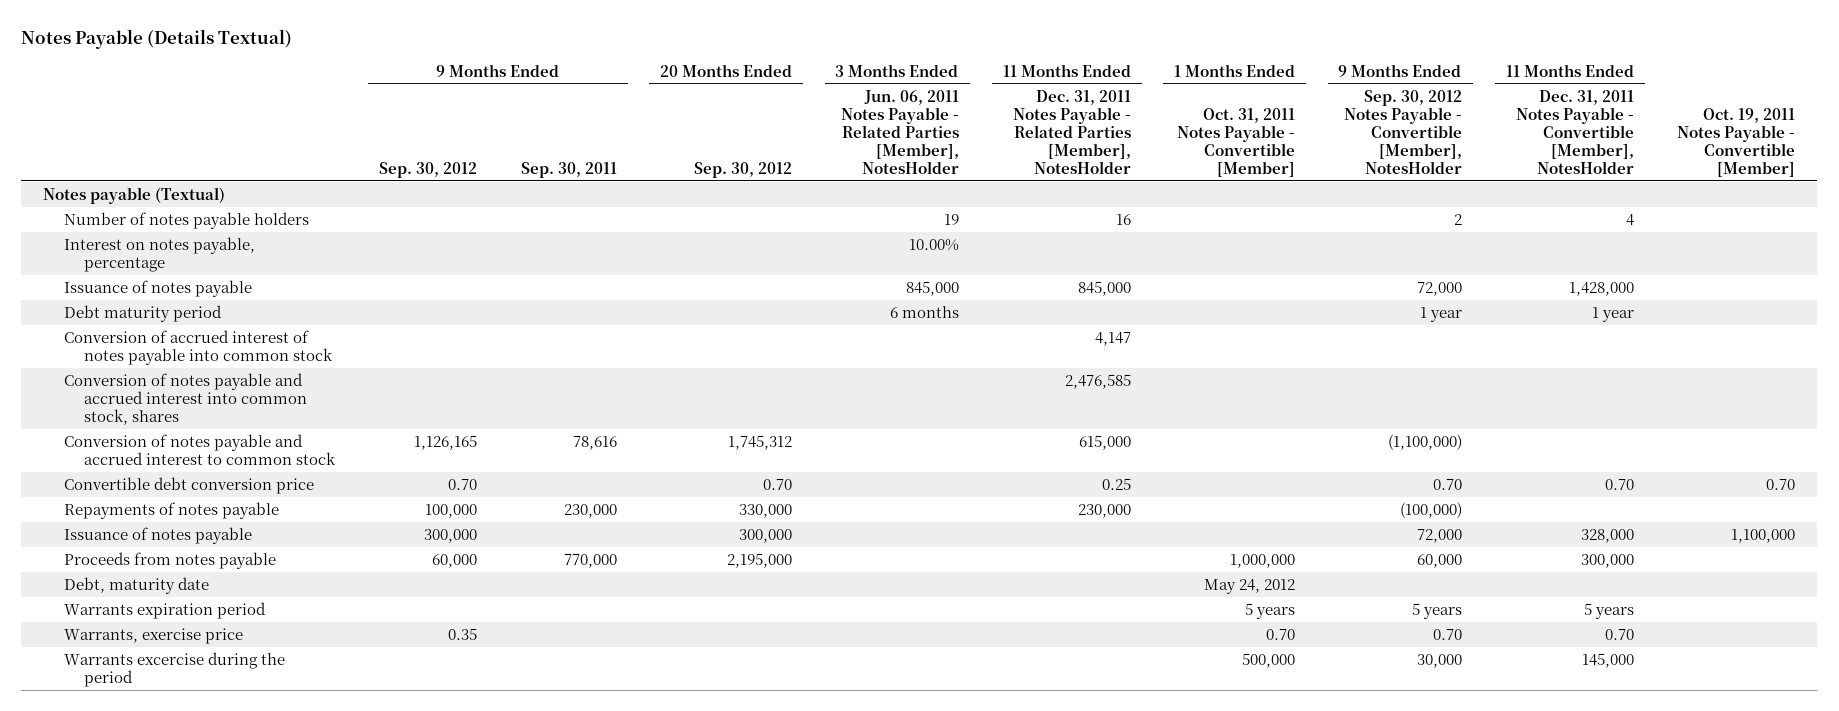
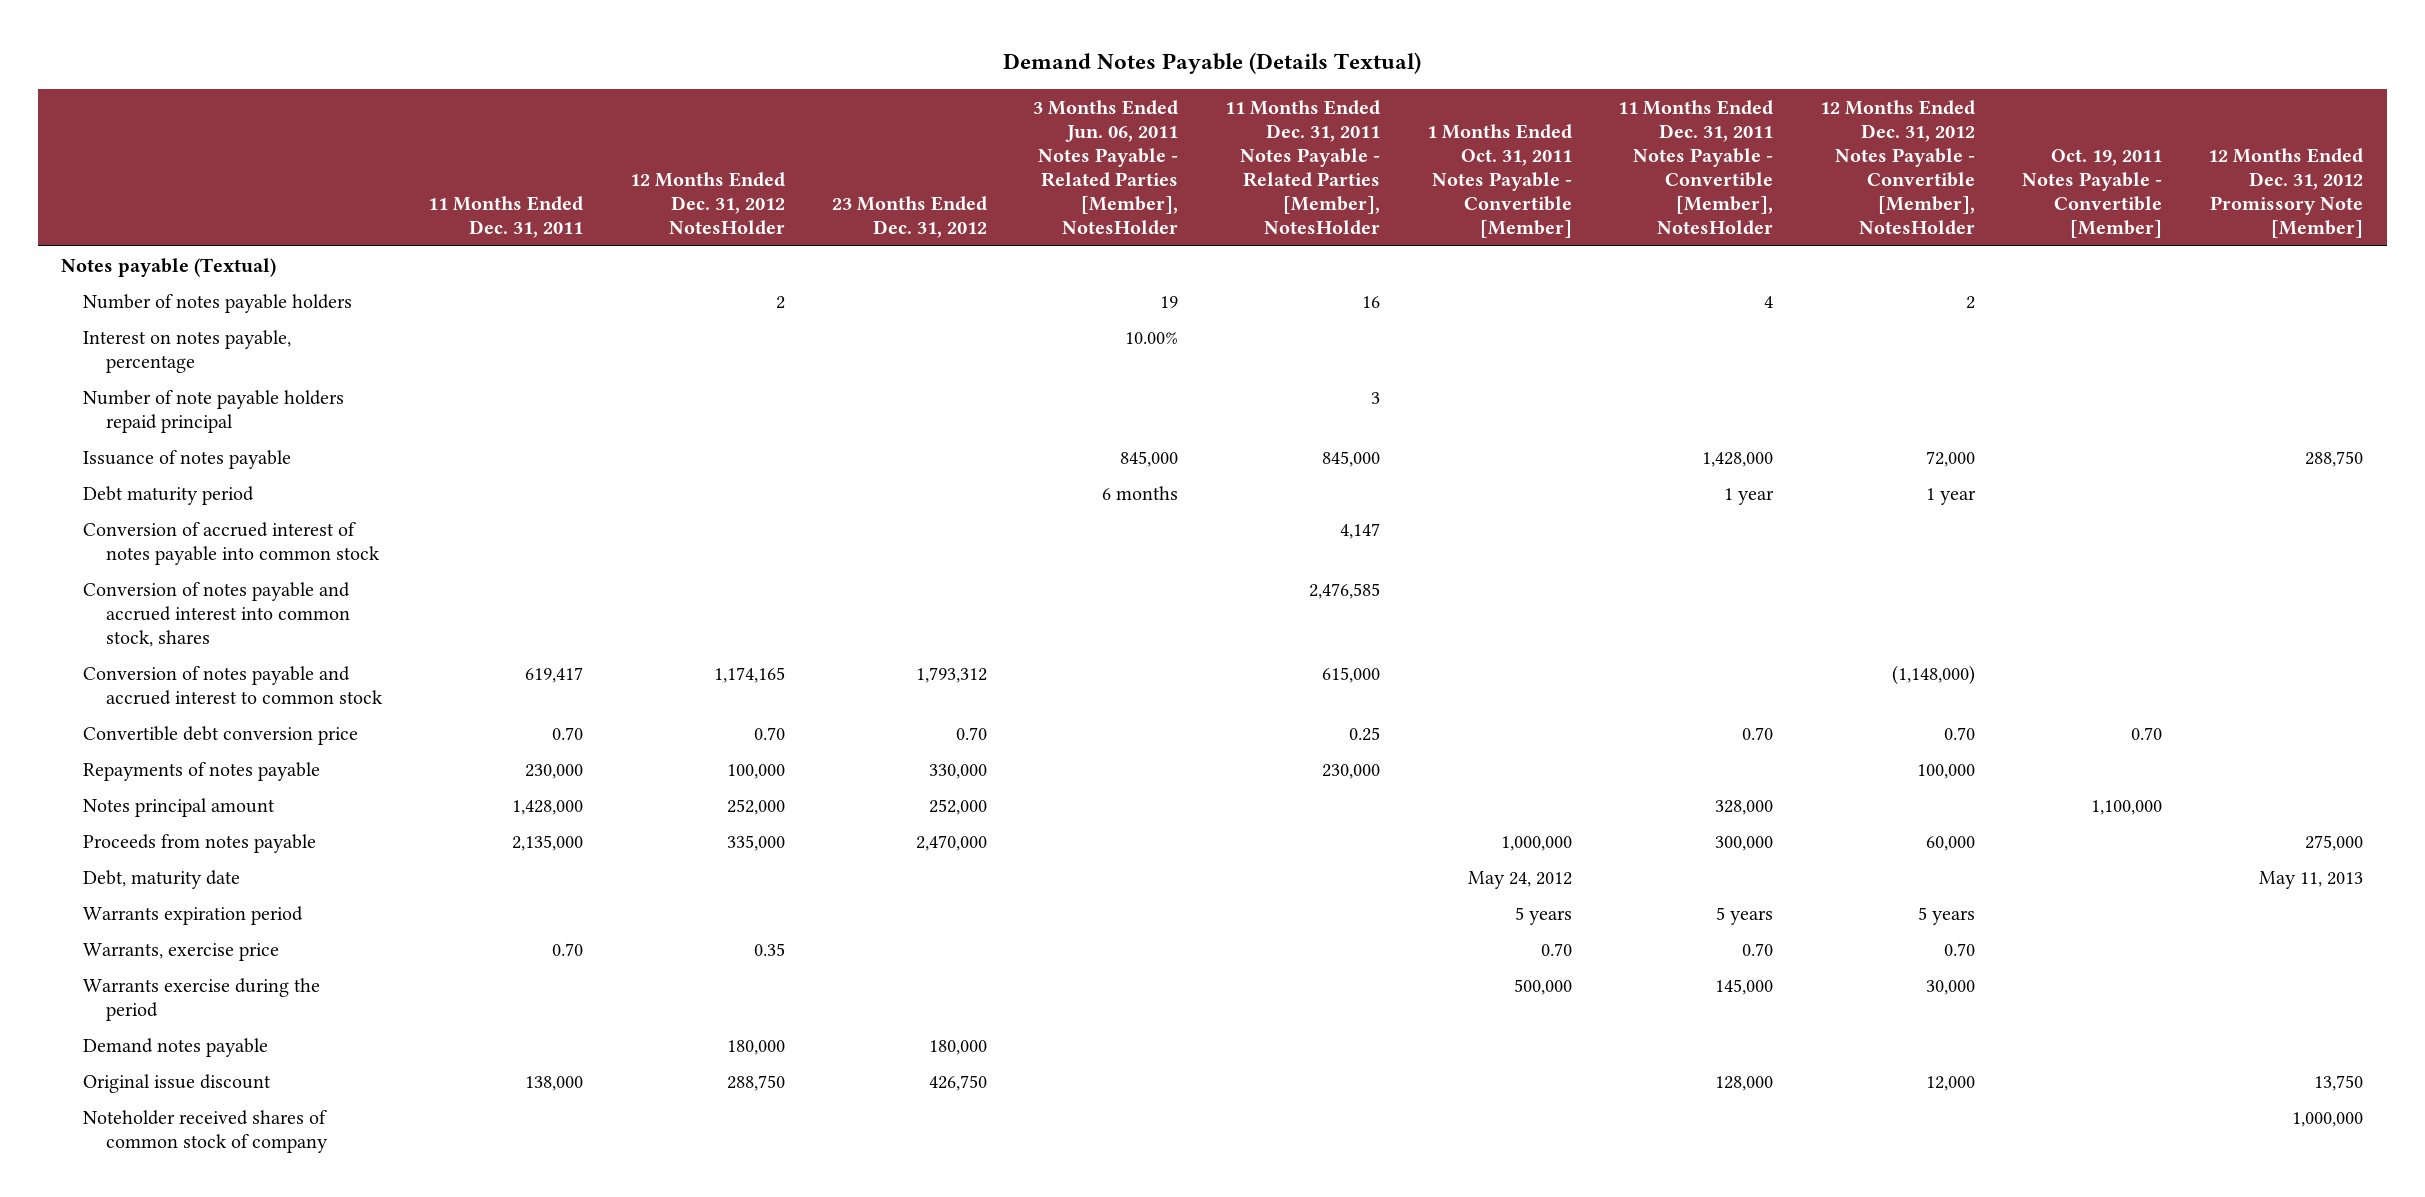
- Notes Payable (Details Textual)
+ Demand Notes Payable (Details Textual)
- | 9 Months Ended Sep. 30, 2012 | 9 Months Ended Sep. 30, 2011 | 20 Months Ended Sep. 30, 2012 | 3 Months Ended Jun. 06, 2011 Notes Payable - Related Parties [Member], NotesHolder | 11 Months Ended Dec. 31, 2011 Notes Payable - Related Parties [Member], NotesHolder | 1 Months Ended Oct. 31, 2011 Notes Payable - Convertible [Member] | 9 Months Ended Sep. 30, 2012 Notes Payable - Convertible [Member], NotesHolder | 11 Months Ended Dec. 31, 2011 Notes Payable - Convertible [Member], NotesHolder | Oct. 19, 2011 Notes Payable - Convertible [Member]
+ | 11 Months Ended Dec. 31, 2011 | 12 Months Ended Dec. 31, 2012 NotesHolder | 23 Months Ended Dec. 31, 2012 | 3 Months Ended Jun. 06, 2011 Notes Payable - Related Parties [Member], NotesHolder | 11 Months Ended Dec. 31, 2011 Notes Payable - Related Parties [Member], NotesHolder | 1 Months Ended Oct. 31, 2011 Notes Payable - Convertible [Member] | 11 Months Ended Dec. 31, 2011 Notes Payable - Convertible [Member], NotesHolder | 12 Months Ended Dec. 31, 2012 Notes Payable - Convertible [Member], NotesHolder | Oct. 19, 2011 Notes Payable - Convertible [Member] | 12 Months Ended Dec. 31, 2012 Promissory Note [Member]
+ Number of note payable holders repaid principal | | | | | 3 | | | | |
- Issuance of notes payable | 300,000 | | 300,000 | | | | 72,000 | 328,000 | 1,100,000
+ Notes principal amount | 1,428,000 | 252,000 | 252,000 | | | | 328,000 | | 1,100,000 |
- Warrants excercise during the period | | | | | | 500,000 | 30,000 | 145,000 |
+ Warrants exercise during the period | | | | | | 500,000 | 145,000 | 30,000 | |
+ Demand notes payable | | 180,000 | 180,000 | | | | | | |
+ Original issue discount | 138,000 | 288,750 | 426,750 | | | | 128,000 | 12,000 | | 13,750
+ Noteholder received shares of common stock of company | | | | | | | | | | 1,000,000

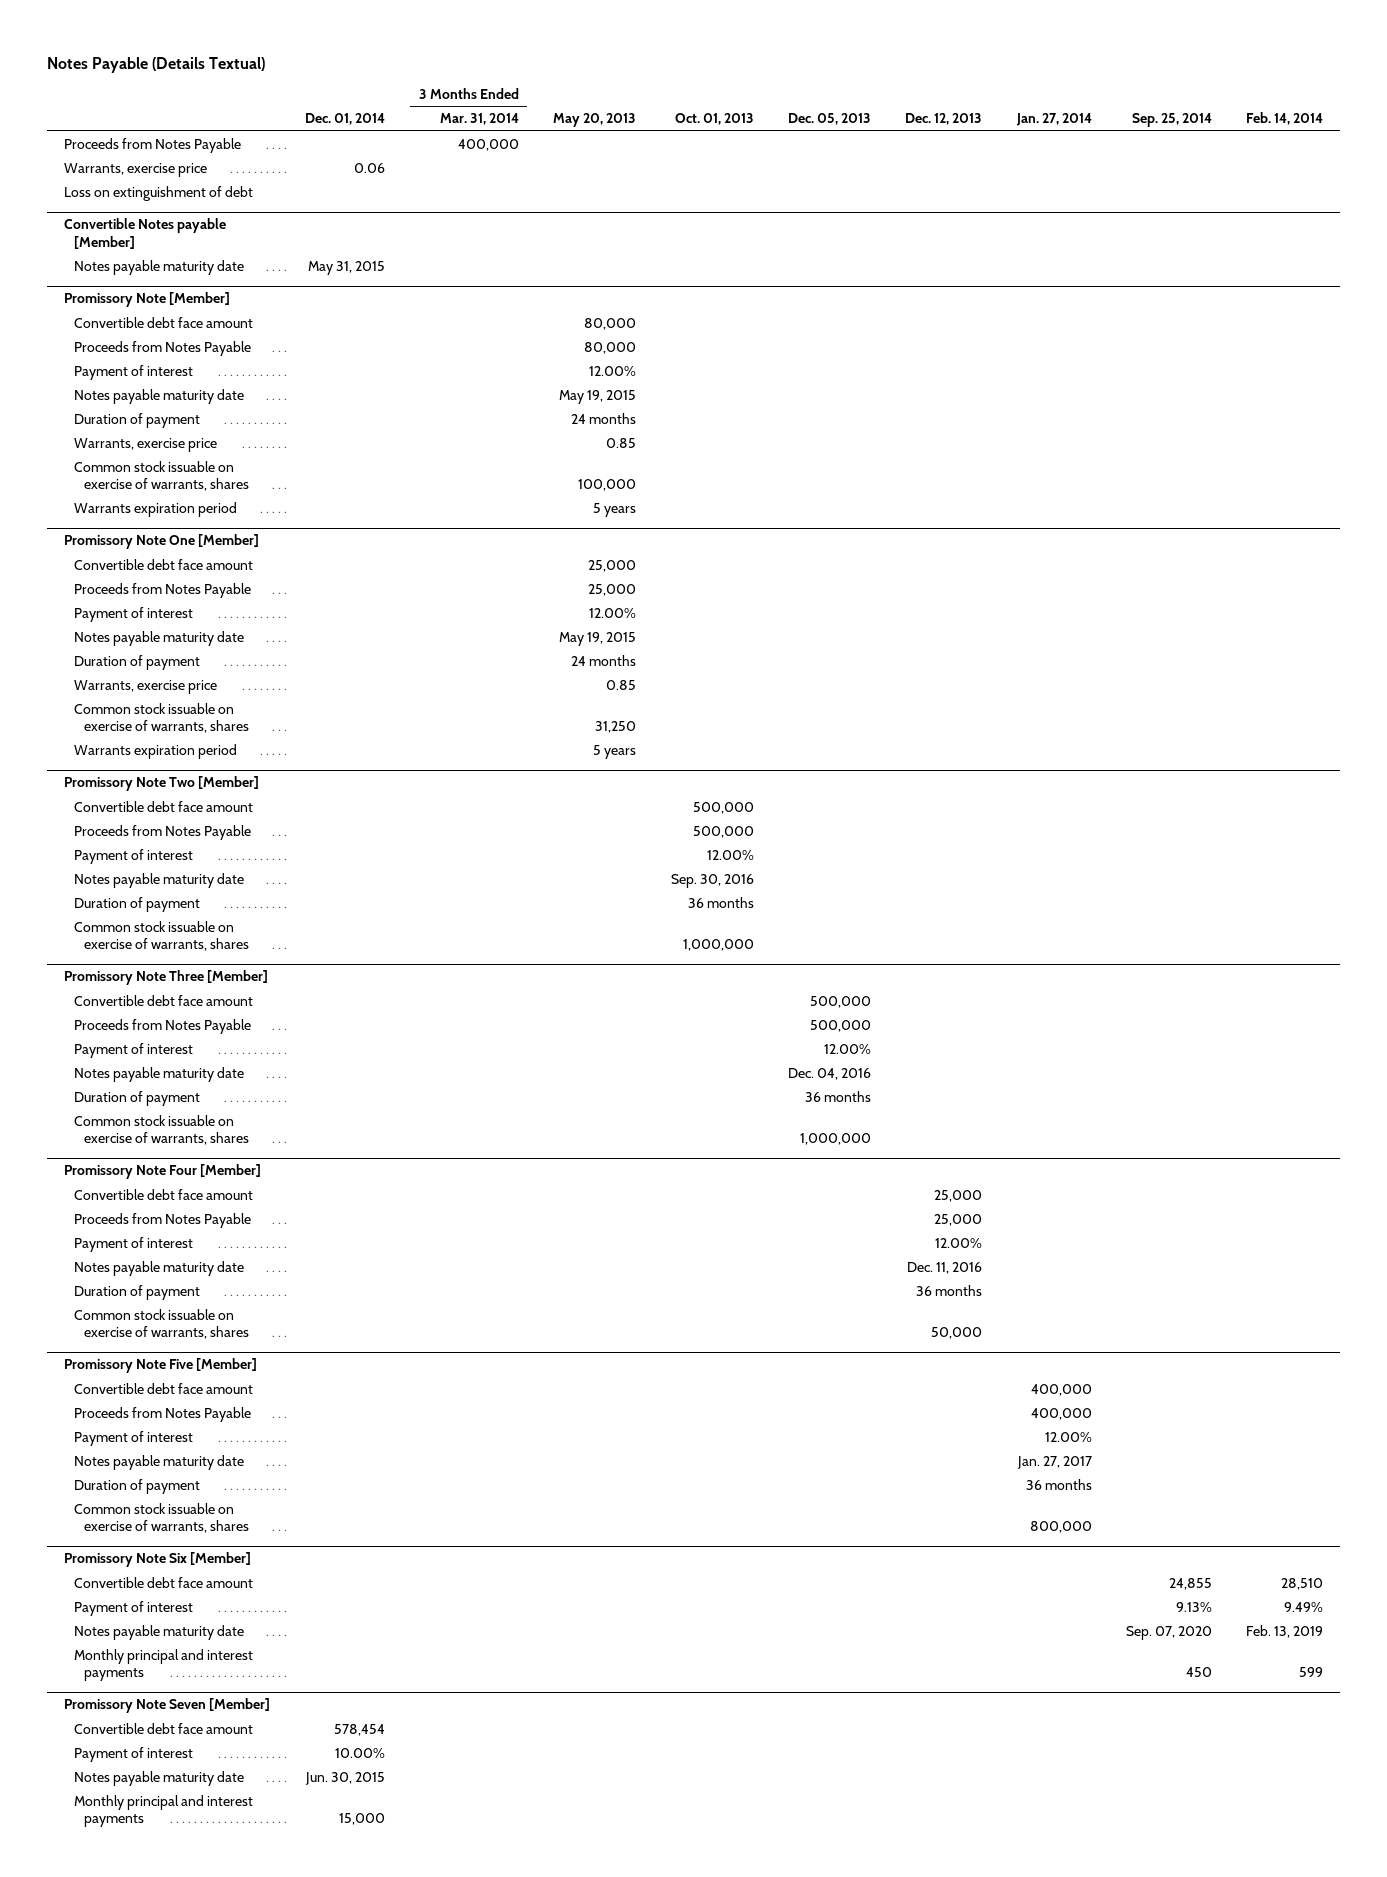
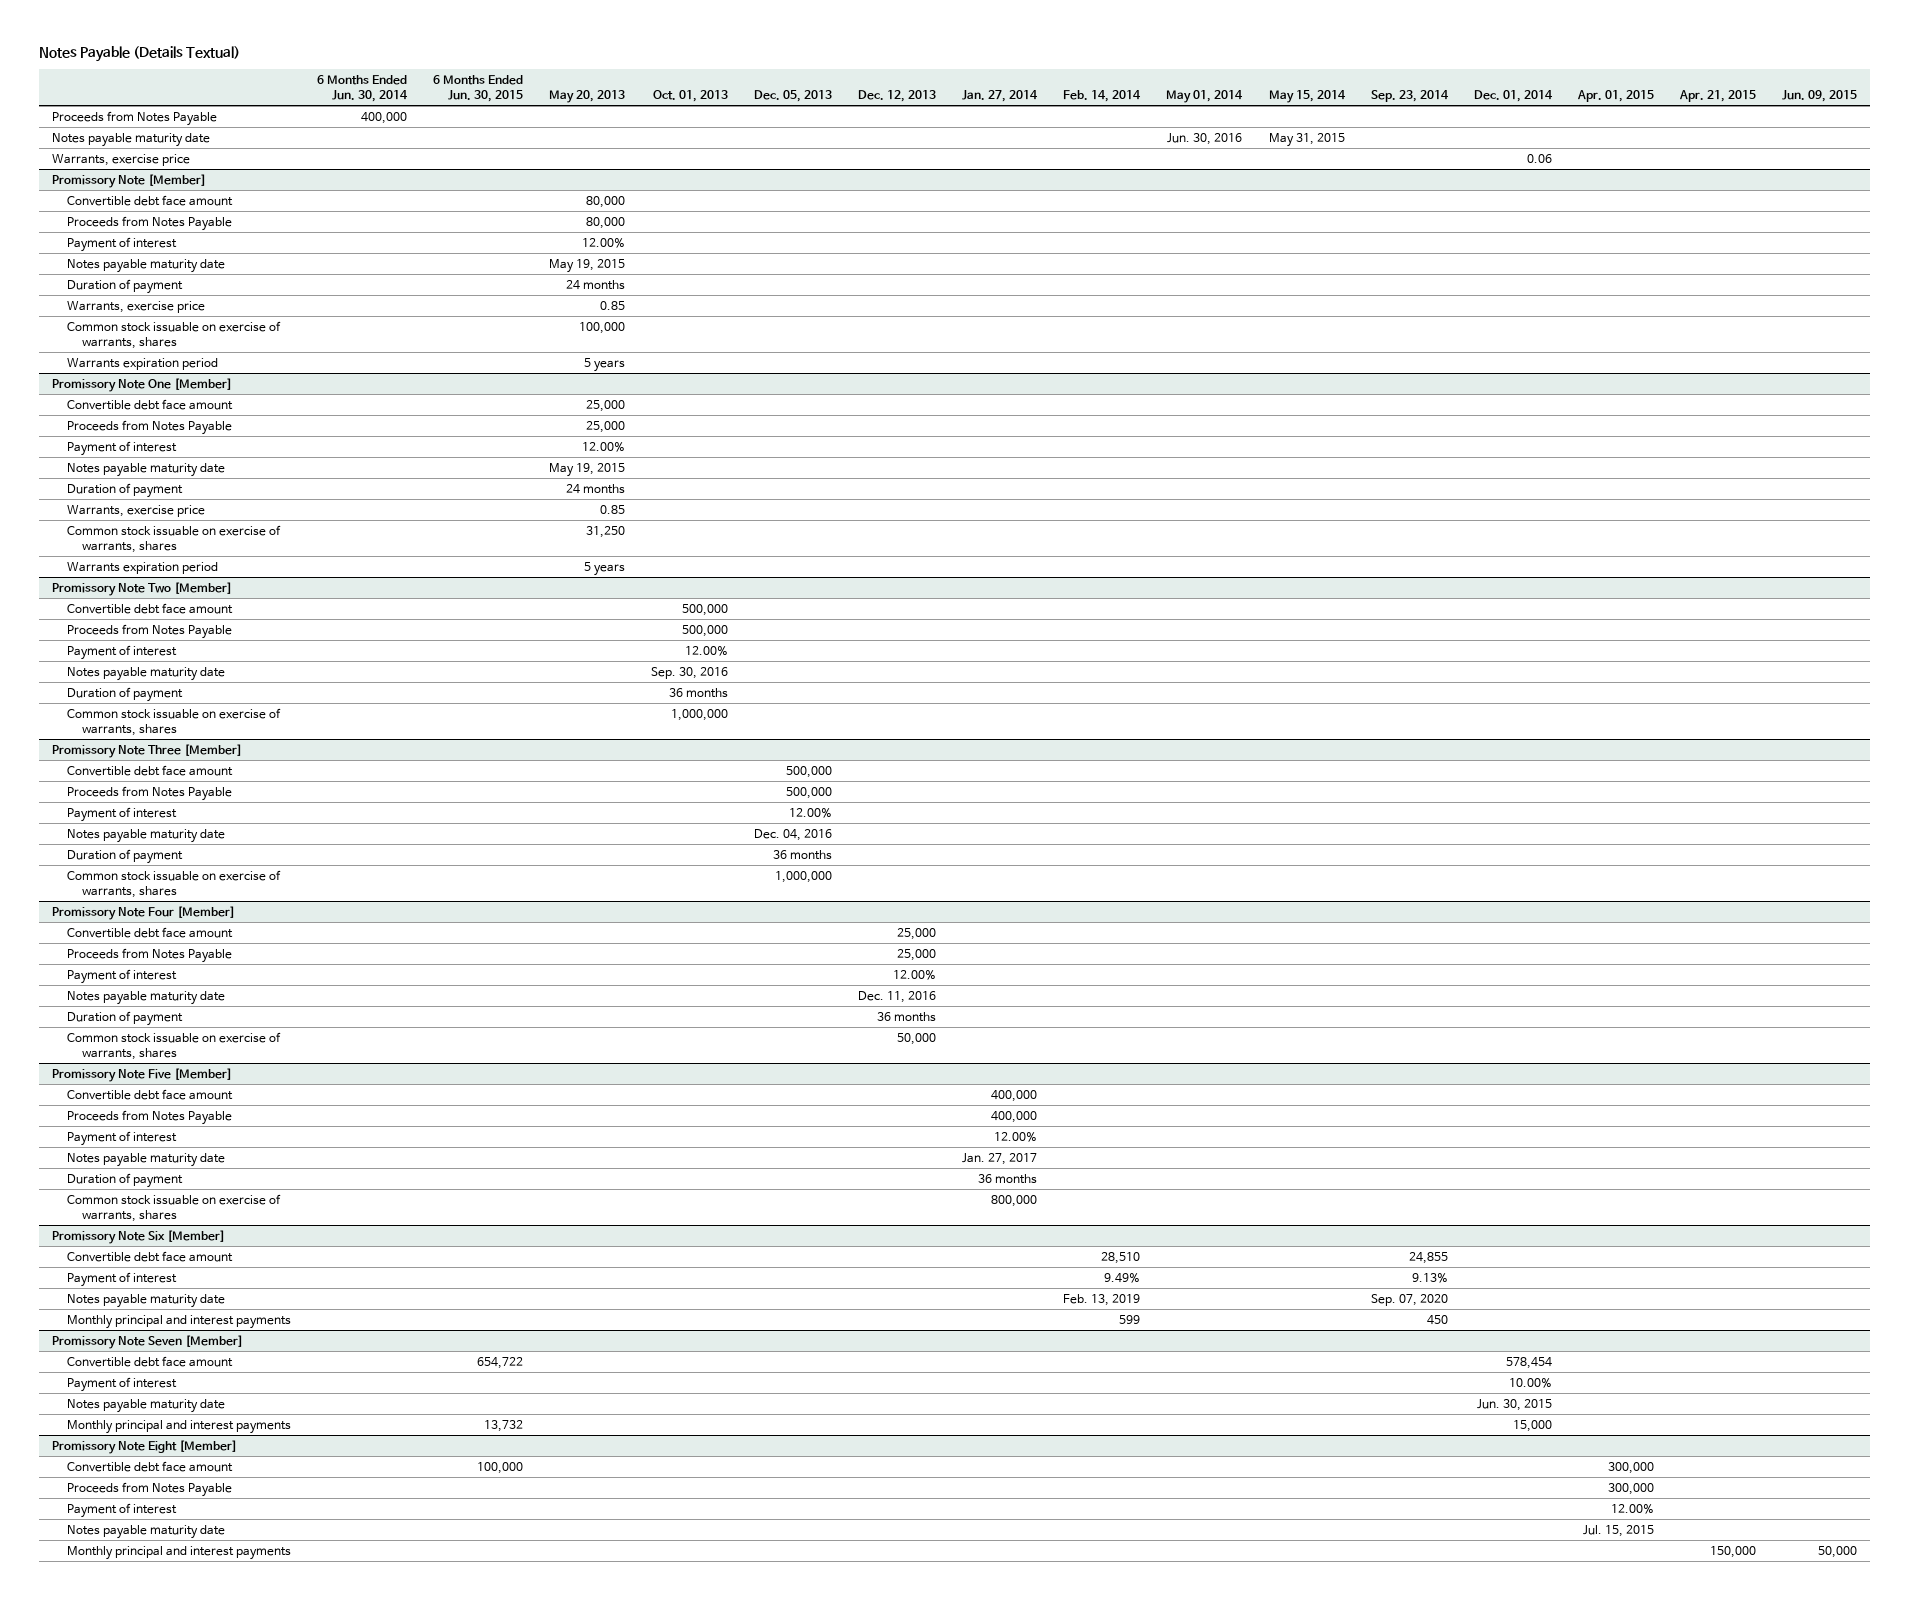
- | Dec. 01, 2014 | 3 Months Ended Mar. 31, 2014 | May 20, 2013 | Oct. 01, 2013 | Dec. 05, 2013 | Dec. 12, 2013 | Jan. 27, 2014 | Sep. 25, 2014 | Feb. 14, 2014
+ | 6 Months Ended Jun. 30, 2014 | 6 Months Ended Jun. 30, 2015 | May 20, 2013 | Oct. 01, 2013 | Dec. 05, 2013 | Dec. 12, 2013 | Jan. 27, 2014 | Feb. 14, 2014 | May 01, 2014 | May 15, 2014 | Sep. 23, 2014 | Dec. 01, 2014 | Apr. 01, 2015 | Apr. 21, 2015 | Jun. 09, 2015
+ Notes payable maturity date | | | | | | | | | Jun. 30, 2016 | May 31, 2015 | | | | |
- Loss on extinguishment of debt
- Convertible Notes payable [Member]
- Notes payable maturity date | May 31, 2015 | | | | | | | |
+ Promissory Note Eight [Member]
+ Convertible debt face amount | | 100,000 | | | | | | | | | | | 300,000 | |
+ Proceeds from Notes Payable | | | | | | | | | | | | | 300,000 | |
+ Payment of interest | | | | | | | | | | | | | 12.00% | |
+ Notes payable maturity date | | | | | | | | | | | | | Jul. 15, 2015 | |
+ Monthly principal and interest payments | | | | | | | | | | | | | | 150,000 | 50,000

